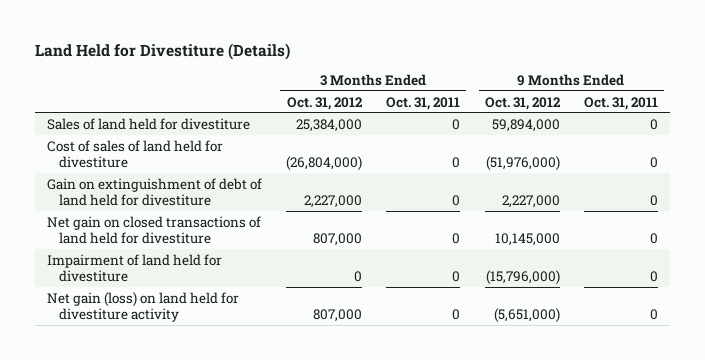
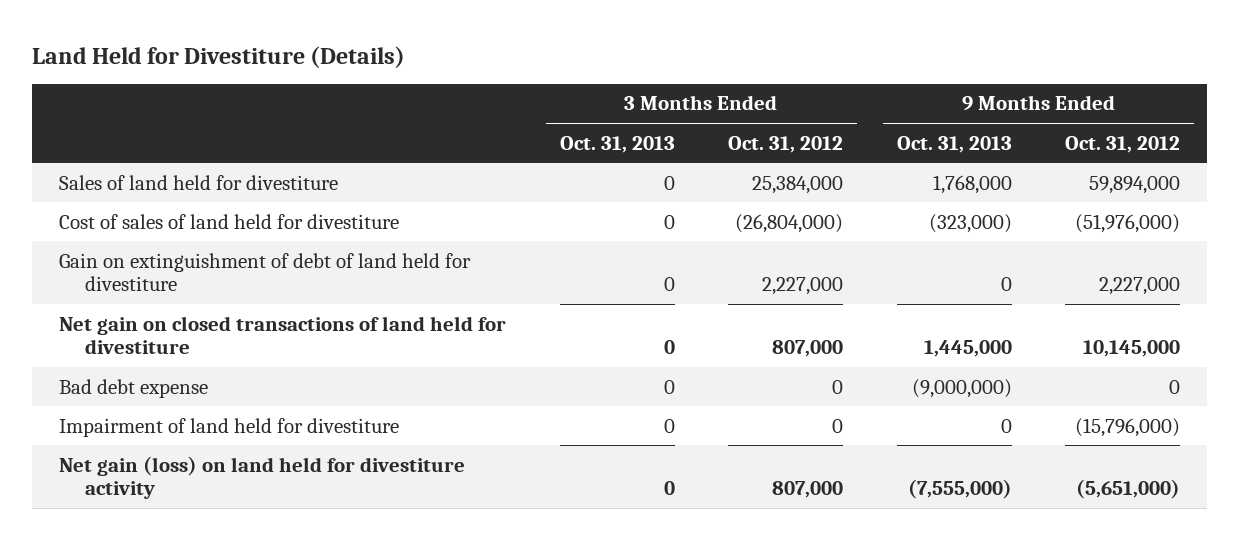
- | 3 Months Ended Oct. 31, 2012 | 3 Months Ended Oct. 31, 2011 | 9 Months Ended Oct. 31, 2012 | 9 Months Ended Oct. 31, 2011
+ | 3 Months Ended Oct. 31, 2013 | 3 Months Ended Oct. 31, 2012 | 9 Months Ended Oct. 31, 2013 | 9 Months Ended Oct. 31, 2012
+ Bad debt expense | 0 | 0 | (9,000,000) | 0

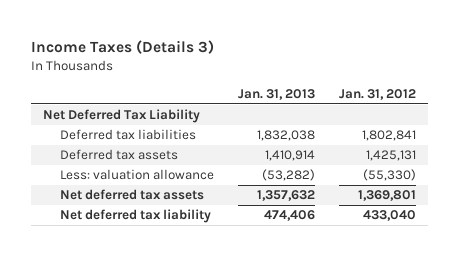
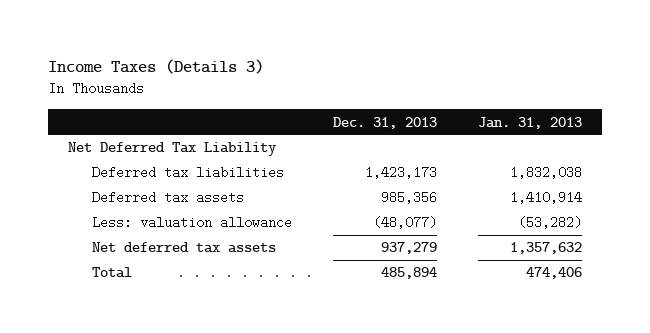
- | Jan. 31, 2013 | Jan. 31, 2012
+ | Dec. 31, 2013 | Jan. 31, 2013
- Net deferred tax liability | 474,406 | 433,040
+ Total | 485,894 | 474,406

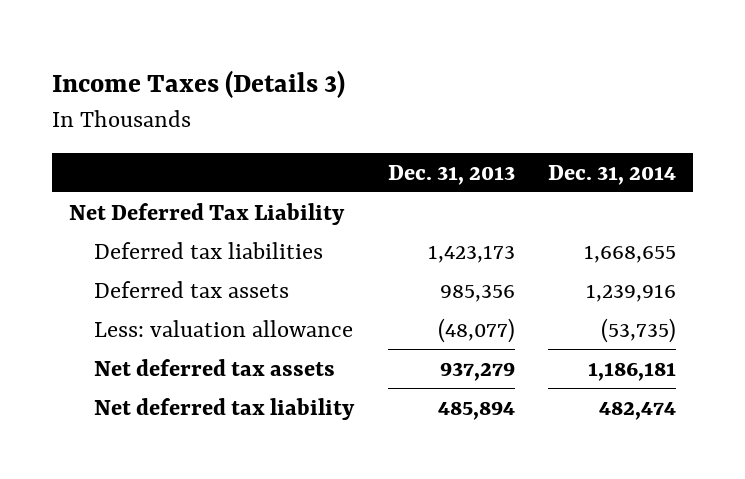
- | Dec. 31, 2013 | Jan. 31, 2013
+ | Dec. 31, 2013 | Dec. 31, 2014
- Total | 485,894 | 474,406
+ Net deferred tax liability | 485,894 | 482,474

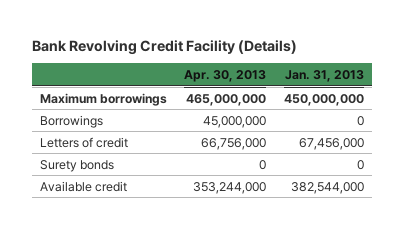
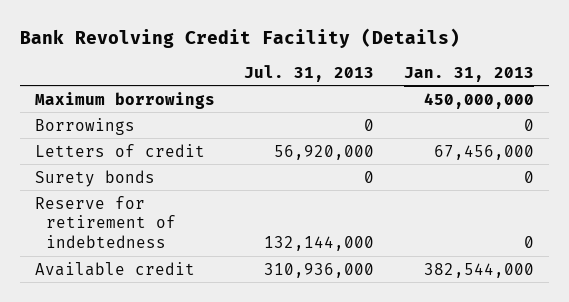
- | Apr. 30, 2013 | Jan. 31, 2013
+ | Jul. 31, 2013 | Jan. 31, 2013
+ Reserve for retirement of indebtedness | 132,144,000 | 0

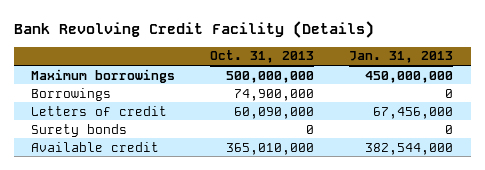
- | Jul. 31, 2013 | Jan. 31, 2013
+ | Oct. 31, 2013 | Jan. 31, 2013
- Reserve for retirement of indebtedness | 132,144,000 | 0

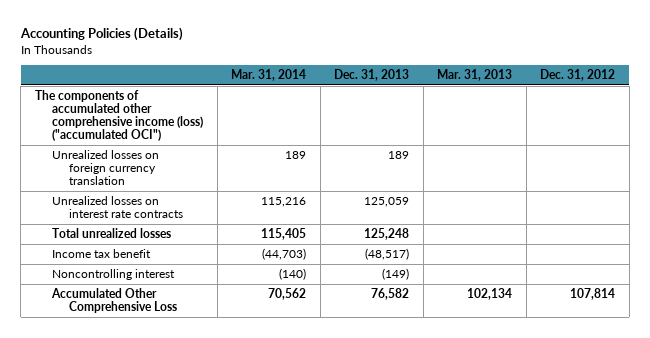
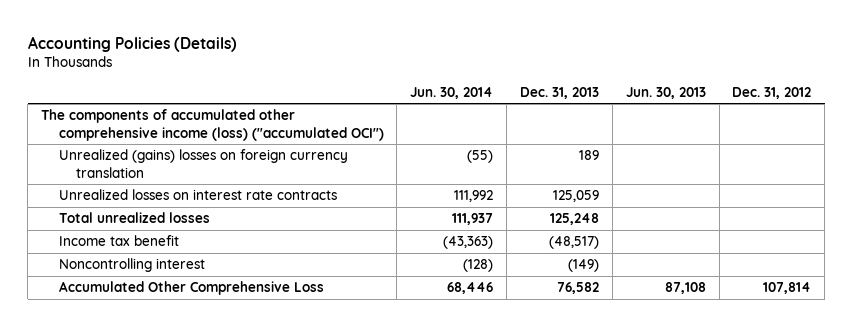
- | Mar. 31, 2014 | Dec. 31, 2013 | Mar. 31, 2013 | Dec. 31, 2012
+ | Jun. 30, 2014 | Dec. 31, 2013 | Jun. 30, 2013 | Dec. 31, 2012
- Unrealized losses on foreign currency translation | 189 | 189 | |
+ Unrealized (gains) losses on foreign currency translation | (55) | 189 | |

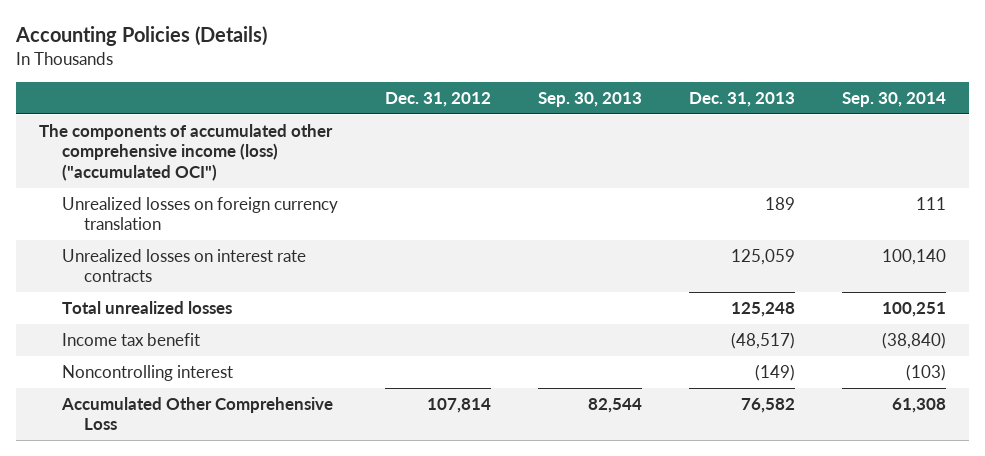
- | Jun. 30, 2014 | Dec. 31, 2013 | Jun. 30, 2013 | Dec. 31, 2012
+ | Dec. 31, 2012 | Sep. 30, 2013 | Dec. 31, 2013 | Sep. 30, 2014
- Unrealized (gains) losses on foreign currency translation | (55) | 189 | |
+ Unrealized losses on foreign currency translation | | | 189 | 111

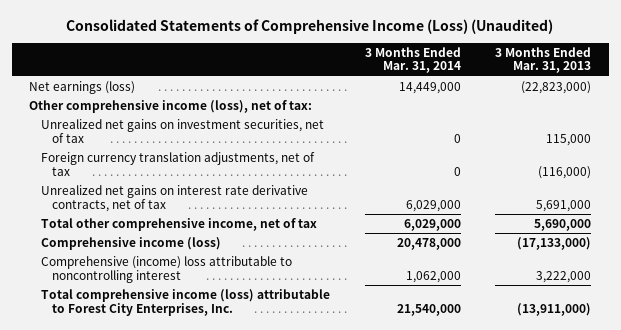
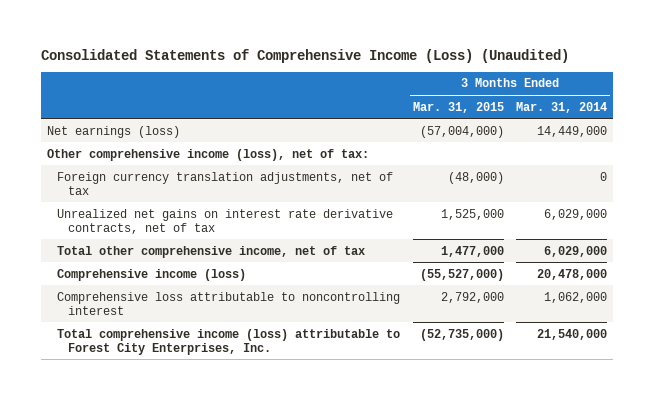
- | 3 Months Ended Mar. 31, 2014 | 3 Months Ended Mar. 31, 2013
+ | 3 Months Ended Mar. 31, 2015 | 3 Months Ended Mar. 31, 2014
- Unrealized net gains on investment securities, net of tax | 0 | 115,000
- Comprehensive (income) loss attributable to noncontrolling interest | 1,062,000 | 3,222,000
+ Comprehensive loss attributable to noncontrolling interest | 2,792,000 | 1,062,000

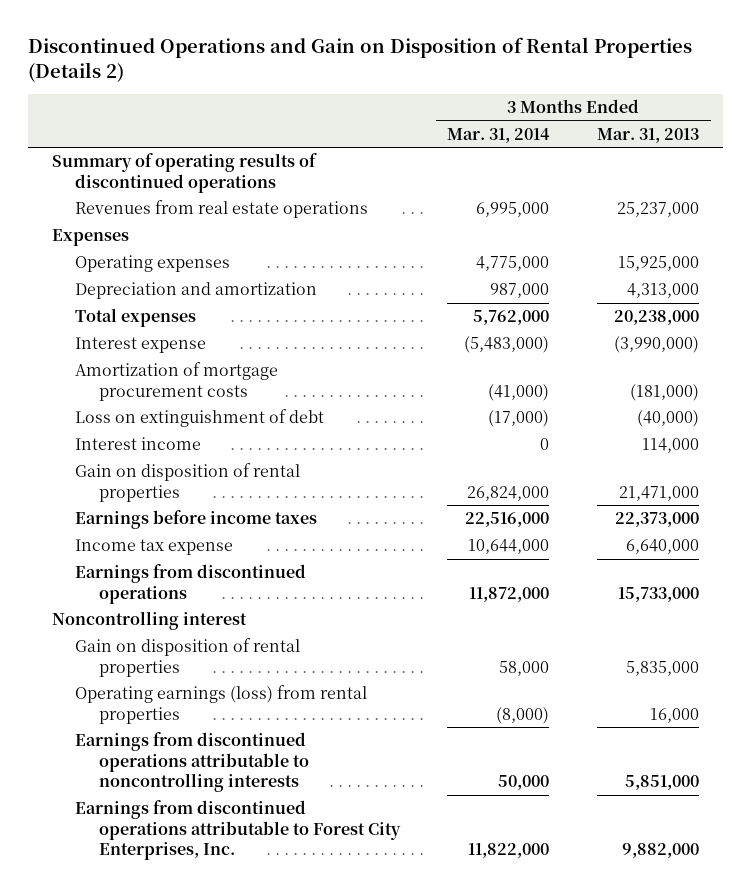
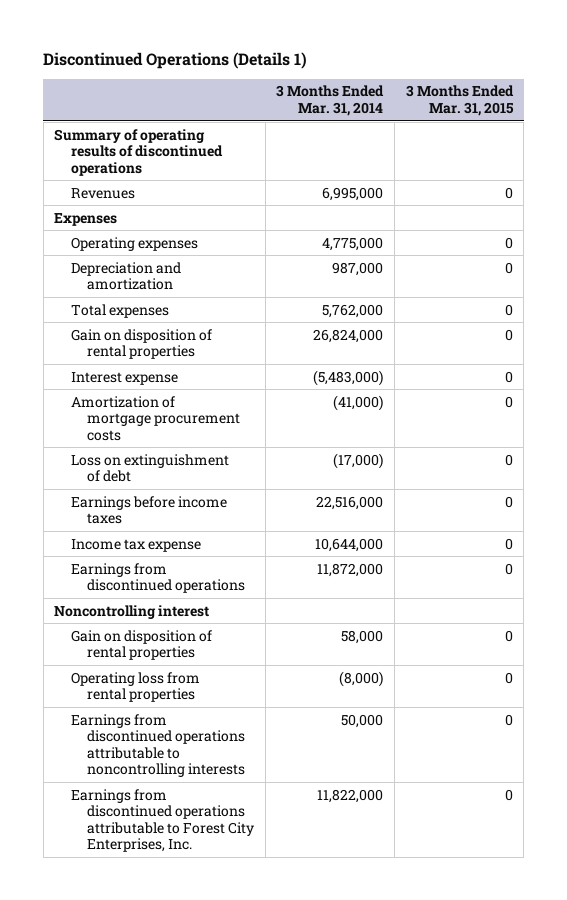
- Discontinued Operations and Gain on Disposition of Rental Properties (Details 2)
+ Discontinued Operations (Details 1)
- | 3 Months Ended Mar. 31, 2014 | 3 Months Ended Mar. 31, 2013
+ | 3 Months Ended Mar. 31, 2014 | 3 Months Ended Mar. 31, 2015
- Revenues from real estate operations | 6,995,000 | 25,237,000
+ Revenues | 6,995,000 | 0
moved up: Gain on disposition of rental properties | 26,824,000 | 0
- Interest income | 0 | 114,000
- Operating earnings (loss) from rental properties | (8,000) | 16,000
+ Operating loss from rental properties | (8,000) | 0

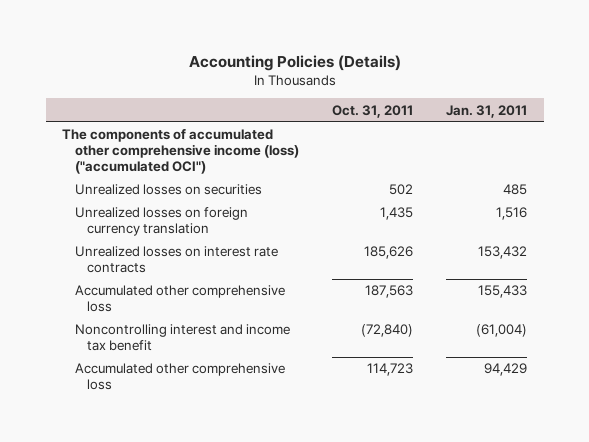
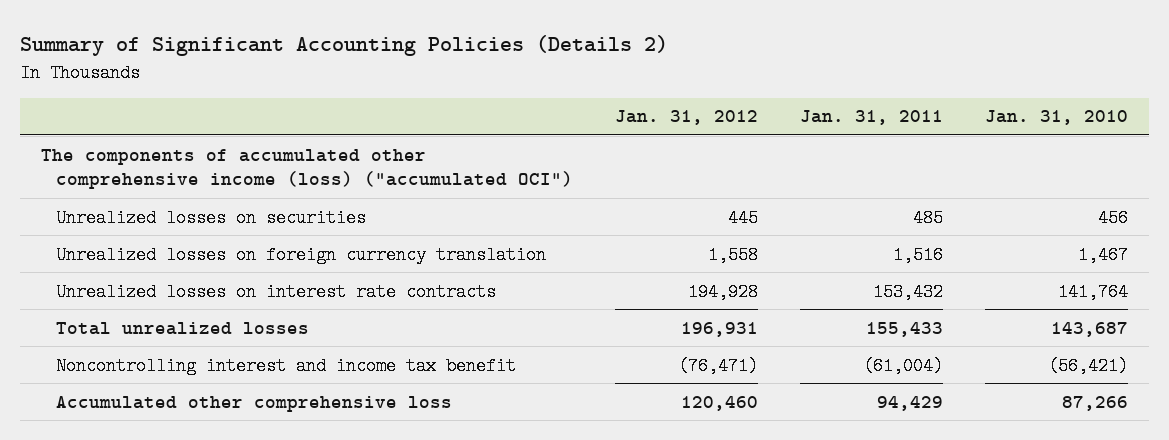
- Accounting Policies (Details)
+ Summary of Significant Accounting Policies (Details 2)
- | Oct. 31, 2011 | Jan. 31, 2011
+ | Jan. 31, 2012 | Jan. 31, 2011 | Jan. 31, 2010
- Accumulated other comprehensive loss | 187,563 | 155,433
+ Total unrealized losses | 196,931 | 155,433 | 143,687

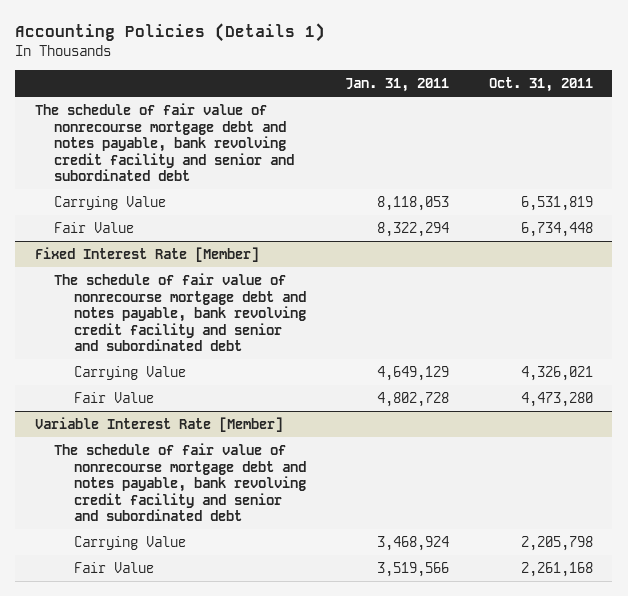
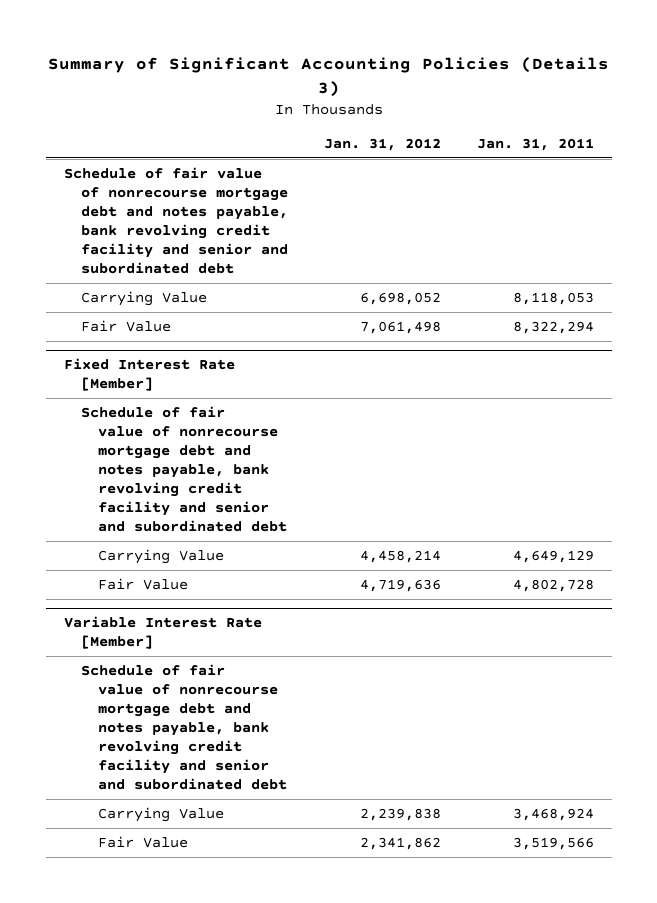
- Accounting Policies (Details 1)
+ Summary of Significant Accounting Policies (Details 3)
- | Jan. 31, 2011 | Oct. 31, 2011
+ | Jan. 31, 2012 | Jan. 31, 2011
- The schedule of fair value of nonrecourse mortgage debt and notes payable, bank revolving credit facility and senior and subordinated debt
+ Schedule of fair value of nonrecourse mortgage debt and notes payable, bank revolving credit facility and senior and subordinated debt
@ Fixed Interest Rate [Member]
- The schedule of fair value of nonrecourse mortgage debt and notes payable, bank revolving credit facility and senior and subordinated debt
+ Schedule of fair value of nonrecourse mortgage debt and notes payable, bank revolving credit facility and senior and subordinated debt
@ Variable Interest Rate [Member]
- The schedule of fair value of nonrecourse mortgage debt and notes payable, bank revolving credit facility and senior and subordinated debt
+ Schedule of fair value of nonrecourse mortgage debt and notes payable, bank revolving credit facility and senior and subordinated debt

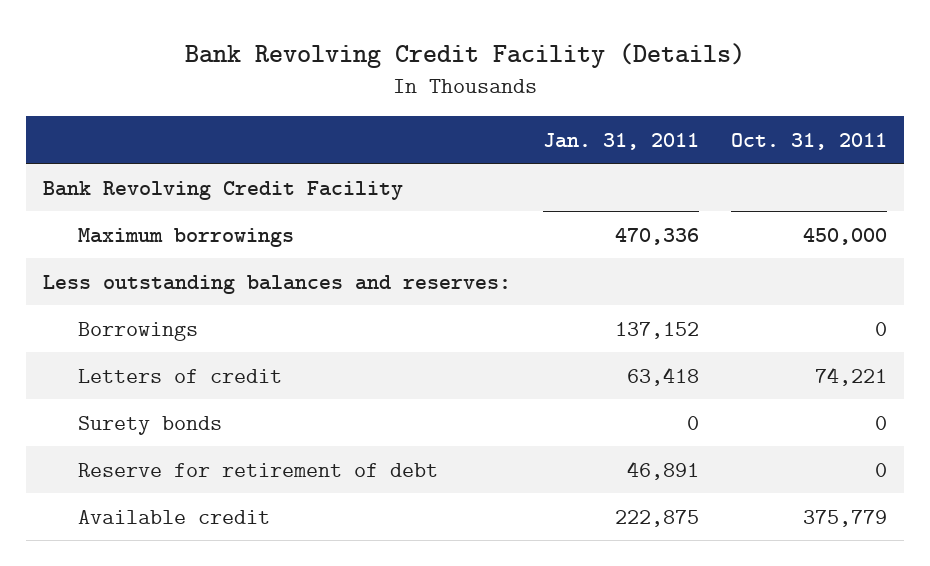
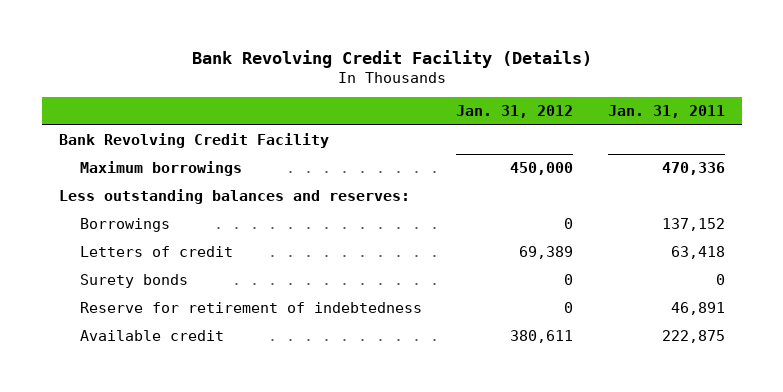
- | Jan. 31, 2011 | Oct. 31, 2011
+ | Jan. 31, 2012 | Jan. 31, 2011
- Reserve for retirement of debt | 46,891 | 0
+ Reserve for retirement of indebtedness | 0 | 46,891

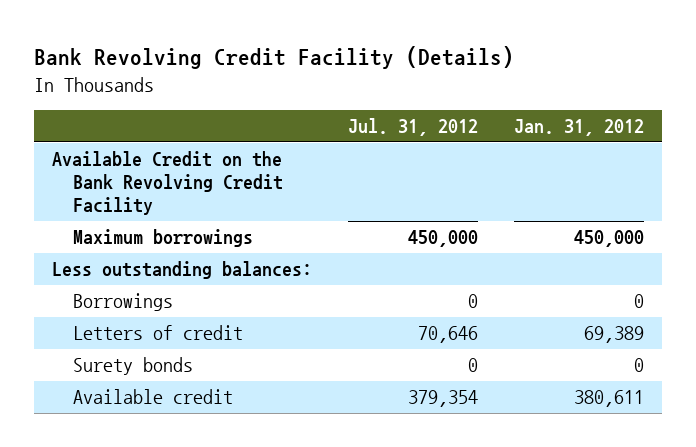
- | Jan. 31, 2012 | Jan. 31, 2011
+ | Jul. 31, 2012 | Jan. 31, 2012
- Bank Revolving Credit Facility
+ Available Credit on the Bank Revolving Credit Facility
- Less outstanding balances and reserves:
+ Less outstanding balances:
- Reserve for retirement of indebtedness | 0 | 46,891

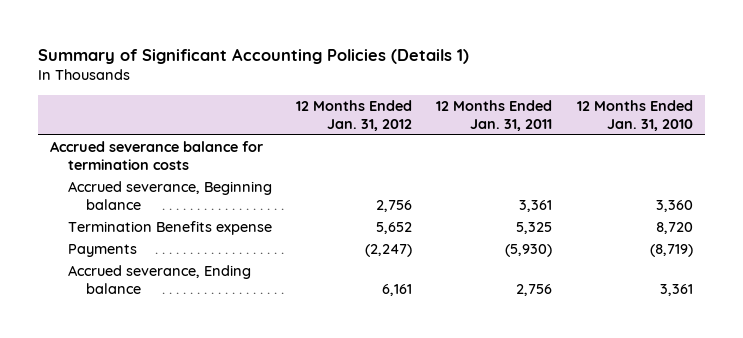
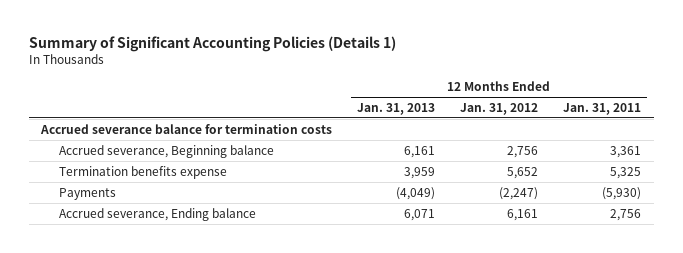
- | 12 Months Ended Jan. 31, 2012 | 12 Months Ended Jan. 31, 2011 | 12 Months Ended Jan. 31, 2010
+ | 12 Months Ended Jan. 31, 2013 | 12 Months Ended Jan. 31, 2012 | 12 Months Ended Jan. 31, 2011
- Termination Benefits expense | 5,652 | 5,325 | 8,720
+ Termination benefits expense | 3,959 | 5,652 | 5,325

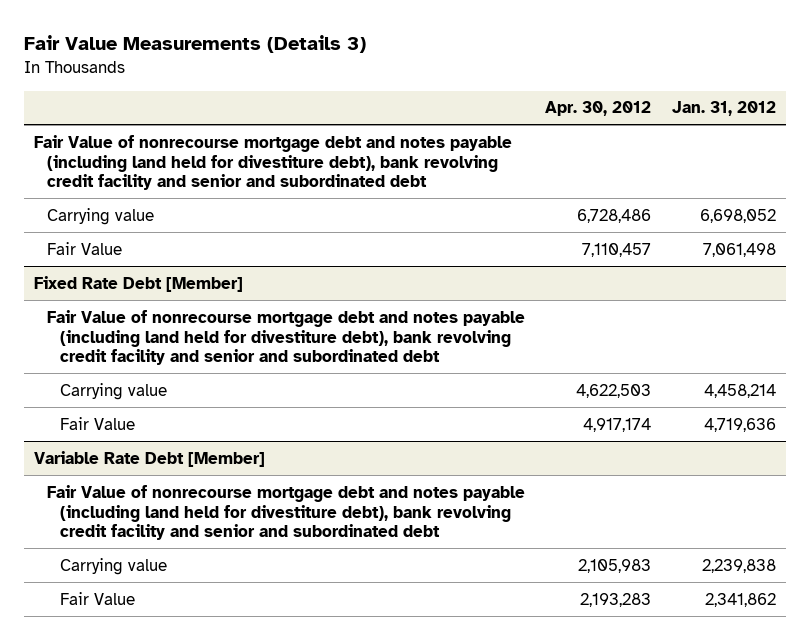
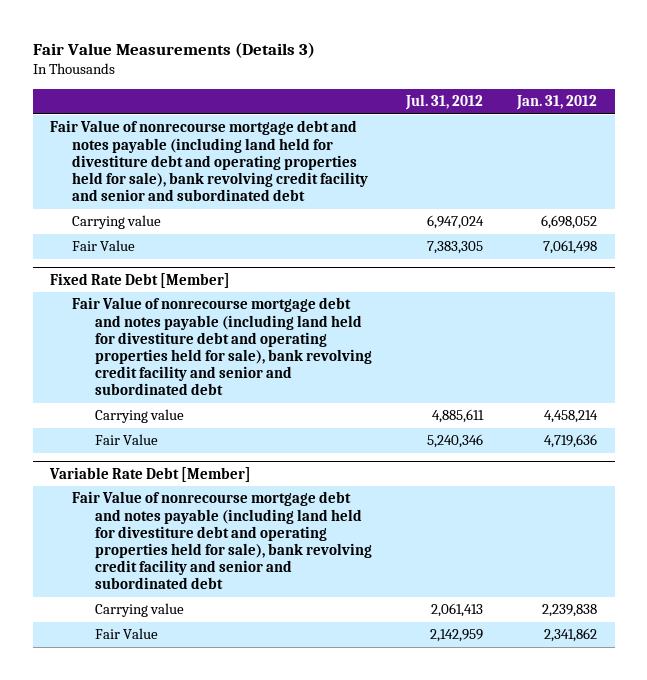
- | Apr. 30, 2012 | Jan. 31, 2012
+ | Jul. 31, 2012 | Jan. 31, 2012
- Fair Value of nonrecourse mortgage debt and notes payable (including land held for divestiture debt), bank revolving credit facility and senior and subordinated debt
+ Fair Value of nonrecourse mortgage debt and notes payable (including land held for divestiture debt and operating properties held for sale), bank revolving credit facility and senior and subordinated debt
@ Fixed Rate Debt [Member]
- Fair Value of nonrecourse mortgage debt and notes payable (including land held for divestiture debt), bank revolving credit facility and senior and subordinated debt
+ Fair Value of nonrecourse mortgage debt and notes payable (including land held for divestiture debt and operating properties held for sale), bank revolving credit facility and senior and subordinated debt
@ Variable Rate Debt [Member]
- Fair Value of nonrecourse mortgage debt and notes payable (including land held for divestiture debt), bank revolving credit facility and senior and subordinated debt
+ Fair Value of nonrecourse mortgage debt and notes payable (including land held for divestiture debt and operating properties held for sale), bank revolving credit facility and senior and subordinated debt

